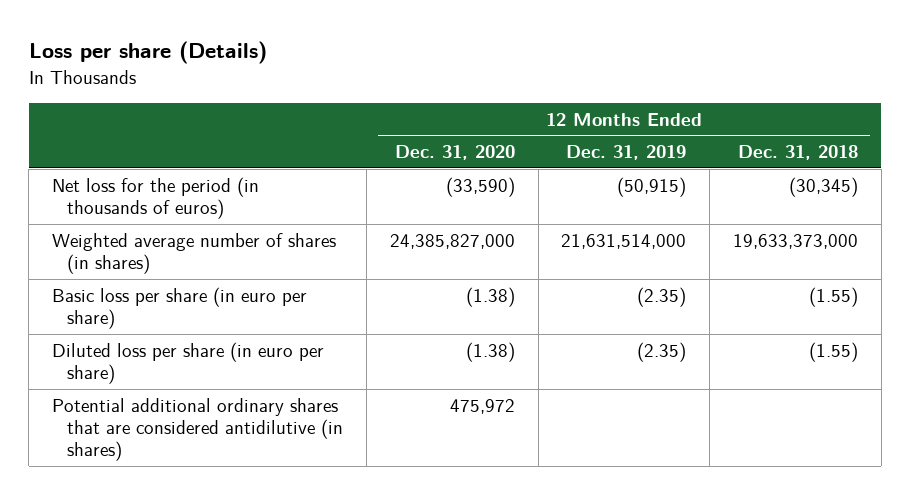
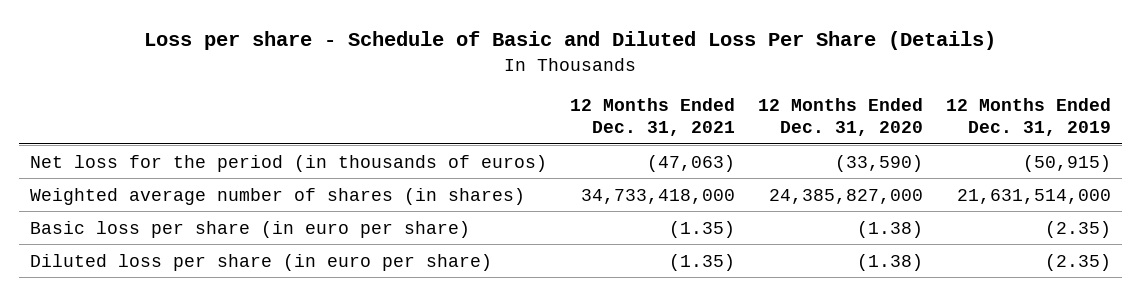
- Loss per share (Details)
+ Loss per share - Schedule of Basic and Diluted Loss Per Share (Details)
- | 12 Months Ended Dec. 31, 2020 | 12 Months Ended Dec. 31, 2019 | 12 Months Ended Dec. 31, 2018
+ | 12 Months Ended Dec. 31, 2021 | 12 Months Ended Dec. 31, 2020 | 12 Months Ended Dec. 31, 2019
- Potential additional ordinary shares that are considered antidilutive (in shares) | 475,972 | |

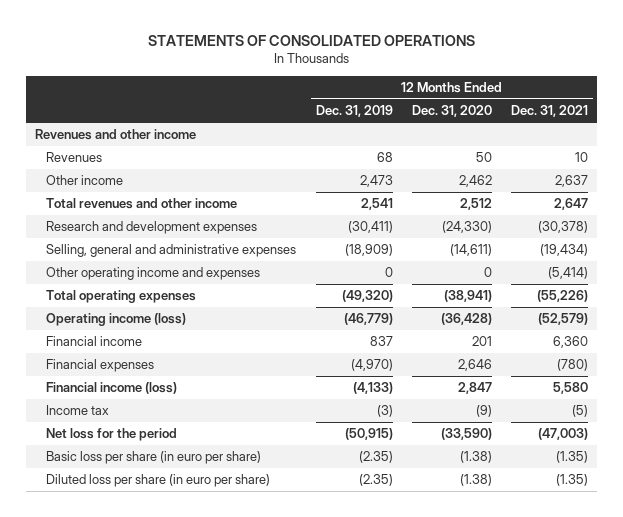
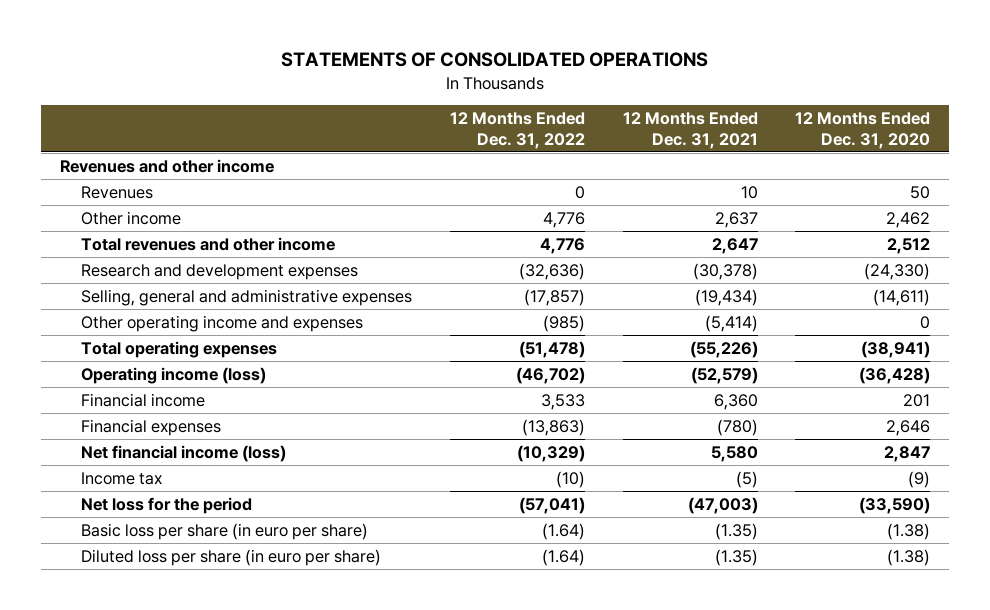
- | 12 Months Ended Dec. 31, 2019 | 12 Months Ended Dec. 31, 2020 | 12 Months Ended Dec. 31, 2021
+ | 12 Months Ended Dec. 31, 2022 | 12 Months Ended Dec. 31, 2021 | 12 Months Ended Dec. 31, 2020
- Financial income (loss) | (4,133) | 2,847 | 5,580
+ Net financial income (loss) | (10,329) | 5,580 | 2,847

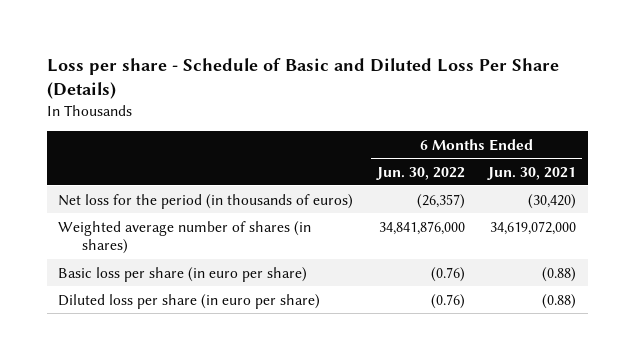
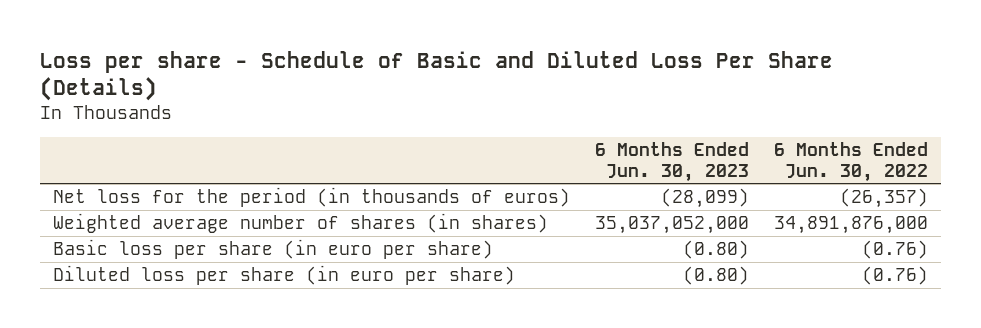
- | 6 Months Ended Jun. 30, 2022 | 6 Months Ended Jun. 30, 2021
+ | 6 Months Ended Jun. 30, 2023 | 6 Months Ended Jun. 30, 2022
- Weighted average number of shares (in shares) | 34,841,876,000 | 34,619,072,000
+ Weighted average number of shares (in shares) | 35,037,052,000 | 34,891,876,000

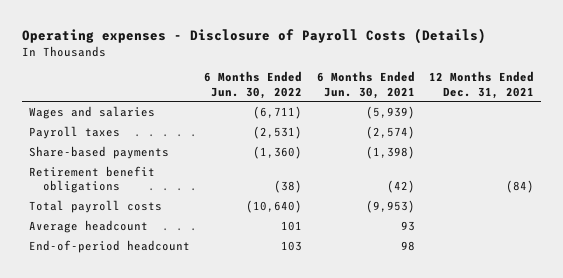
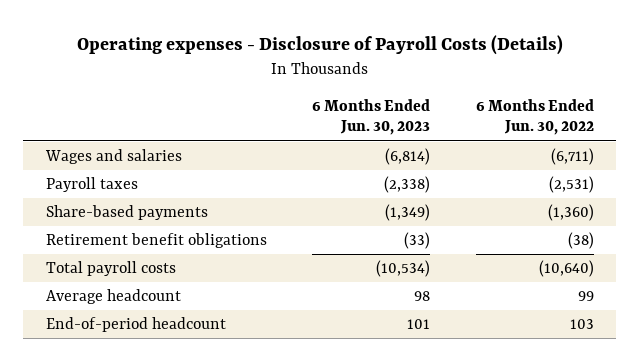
- | 6 Months Ended Jun. 30, 2022 | 6 Months Ended Jun. 30, 2021 | 12 Months Ended Dec. 31, 2021
+ | 6 Months Ended Jun. 30, 2023 | 6 Months Ended Jun. 30, 2022
- Average headcount | 101 | 93 |
+ Average headcount | 98 | 99

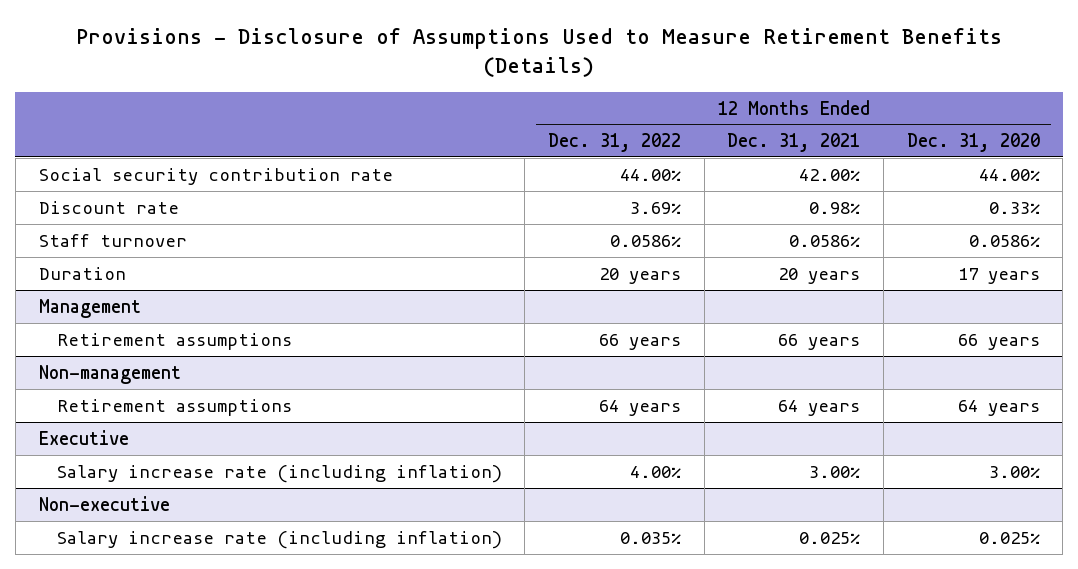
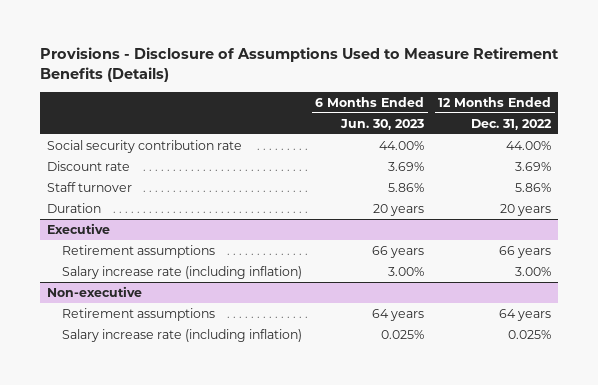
- | 12 Months Ended Dec. 31, 2022 | 12 Months Ended Dec. 31, 2021 | 12 Months Ended Dec. 31, 2020
+ | 6 Months Ended Jun. 30, 2023 | 12 Months Ended Dec. 31, 2022
- Staff turnover | 0.0586% | 0.0586% | 0.0586%
+ Staff turnover | 5.86% | 5.86%
- Management
- Retirement assumptions | 66 years | 66 years | 66 years
- Non-management
- Retirement assumptions | 64 years | 64 years | 64 years
@ Executive
- Salary increase rate (including inflation) | 4.00% | 3.00% | 3.00%
+ Retirement assumptions | 66 years | 66 years
+ Salary increase rate (including inflation) | 3.00% | 3.00%
@ Non-executive
- Salary increase rate (including inflation) | 0.035% | 0.025% | 0.025%
+ Retirement assumptions | 64 years | 64 years
+ Salary increase rate (including inflation) | 0.025% | 0.025%

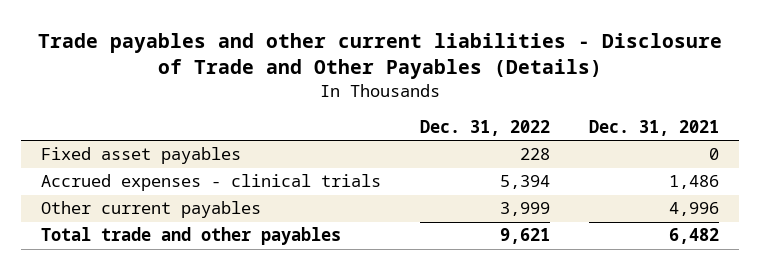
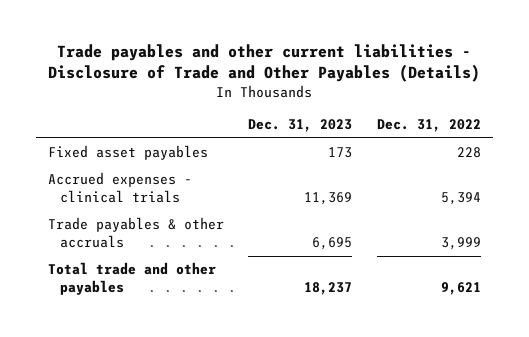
- | Dec. 31, 2022 | Dec. 31, 2021
+ | Dec. 31, 2023 | Dec. 31, 2022
- Other current payables | 3,999 | 4,996
+ Trade payables & other accruals | 6,695 | 3,999

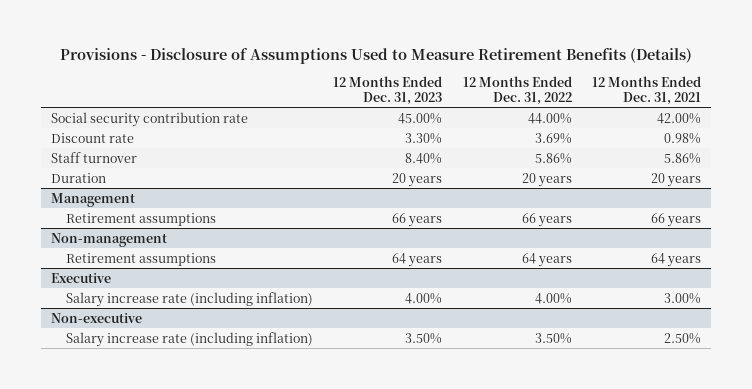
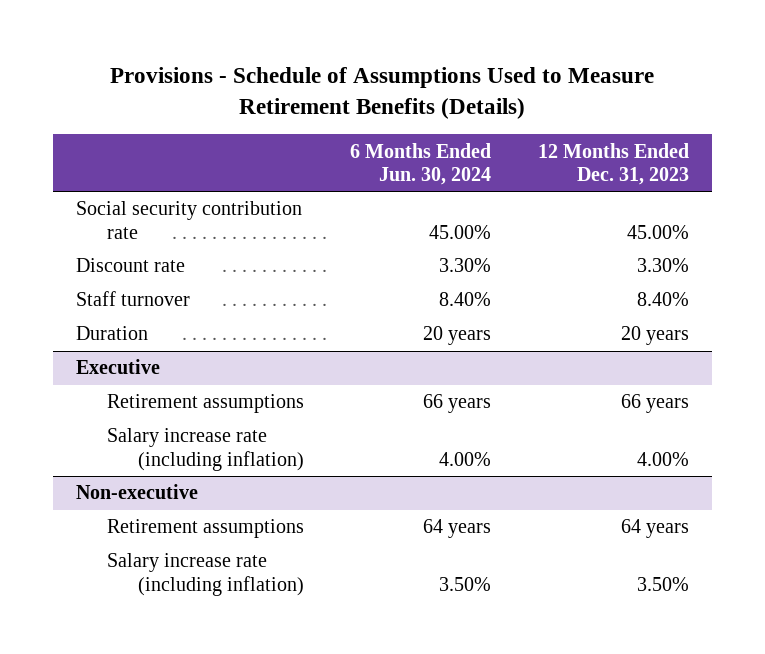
- Provisions - Disclosure of Assumptions Used to Measure Retirement Benefits (Details)
+ Provisions - Schedule of Assumptions Used to Measure Retirement Benefits (Details)
- | 12 Months Ended Dec. 31, 2023 | 12 Months Ended Dec. 31, 2022 | 12 Months Ended Dec. 31, 2021
+ | 6 Months Ended Jun. 30, 2024 | 12 Months Ended Dec. 31, 2023
- Management
- Retirement assumptions | 66 years | 66 years | 66 years
- Non-management
- Retirement assumptions | 64 years | 64 years | 64 years
@ Executive
+ Retirement assumptions | 66 years | 66 years
@ Non-executive
+ Retirement assumptions | 64 years | 64 years

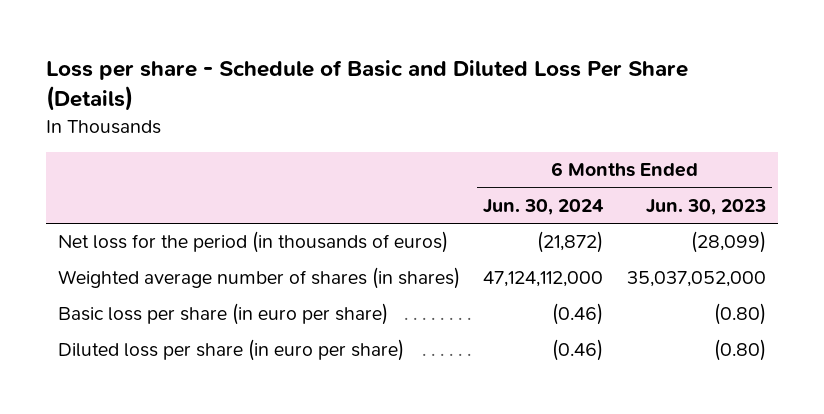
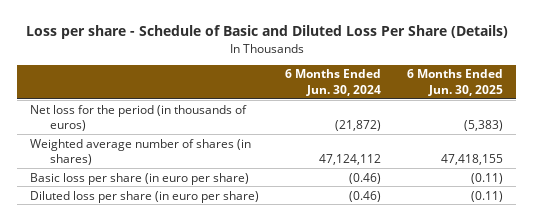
- | 6 Months Ended Jun. 30, 2024 | 6 Months Ended Jun. 30, 2023
+ | 6 Months Ended Jun. 30, 2024 | 6 Months Ended Jun. 30, 2025
- Weighted average number of shares (in shares) | 47,124,112,000 | 35,037,052,000
+ Weighted average number of shares (in shares) | 47,124,112 | 47,418,155

